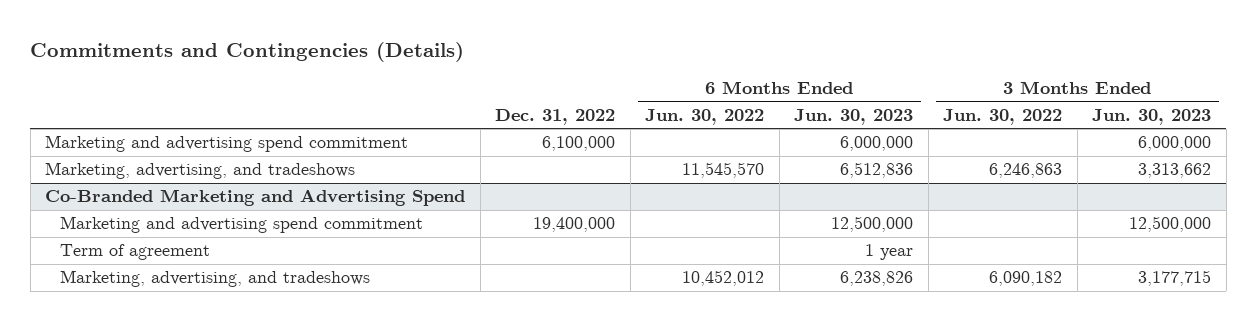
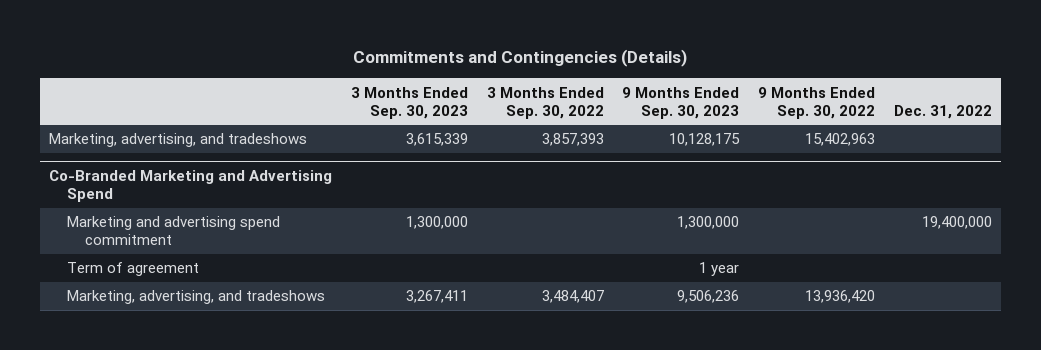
- | Dec. 31, 2022 | 6 Months Ended Jun. 30, 2022 | 6 Months Ended Jun. 30, 2023 | 3 Months Ended Jun. 30, 2022 | 3 Months Ended Jun. 30, 2023
+ | 3 Months Ended Sep. 30, 2023 | 3 Months Ended Sep. 30, 2022 | 9 Months Ended Sep. 30, 2023 | 9 Months Ended Sep. 30, 2022 | Dec. 31, 2022
- Marketing and advertising spend commitment | 6,100,000 | | 6,000,000 | | 6,000,000

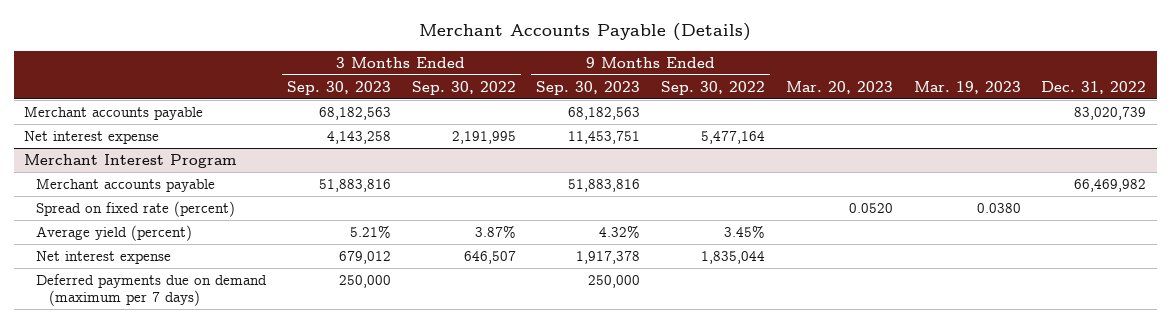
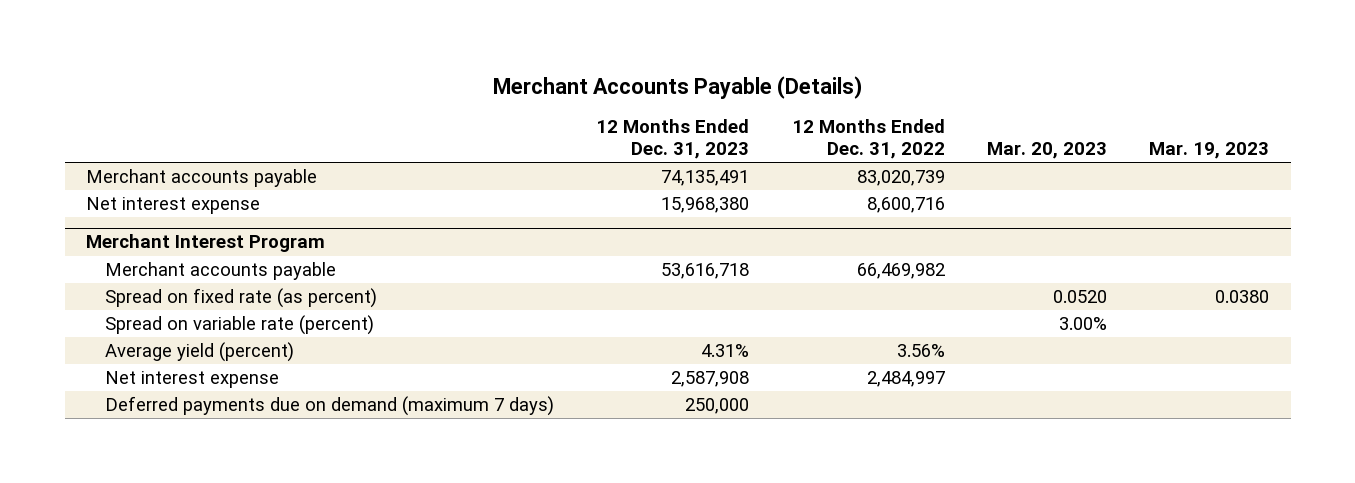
- | 3 Months Ended Sep. 30, 2023 | 3 Months Ended Sep. 30, 2022 | 9 Months Ended Sep. 30, 2023 | 9 Months Ended Sep. 30, 2022 | Mar. 20, 2023 | Mar. 19, 2023 | Dec. 31, 2022
+ | 12 Months Ended Dec. 31, 2023 | 12 Months Ended Dec. 31, 2022 | Mar. 20, 2023 | Mar. 19, 2023
@ Merchant Interest Program
- Spread on fixed rate (percent) | | | | | 0.0520 | 0.0380 |
+ Spread on fixed rate (as percent) | | | 0.0520 | 0.0380
+ Spread on variable rate (percent) | | | 3.00% |
- Deferred payments due on demand (maximum per 7 days) | 250,000 | | 250,000 | | | |
+ Deferred payments due on demand (maximum 7 days) | 250,000 | | |

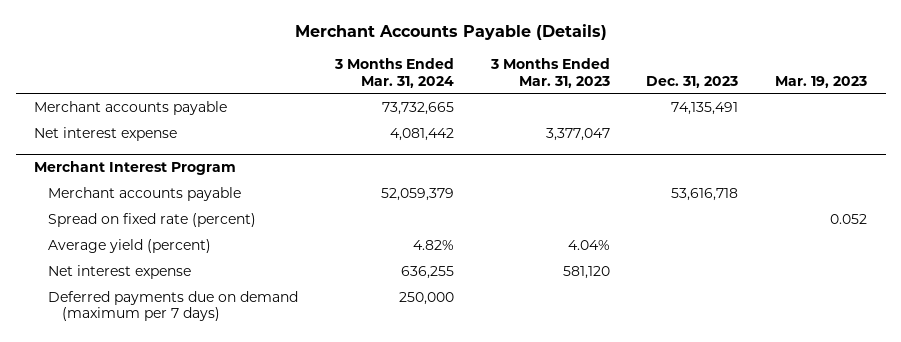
- | 12 Months Ended Dec. 31, 2023 | 12 Months Ended Dec. 31, 2022 | Mar. 20, 2023 | Mar. 19, 2023
+ | 3 Months Ended Mar. 31, 2024 | 3 Months Ended Mar. 31, 2023 | Dec. 31, 2023 | Mar. 19, 2023
@ Merchant Interest Program
- Spread on fixed rate (as percent) | | | 0.0520 | 0.0380
- Spread on variable rate (percent) | | | 3.00% |
+ Spread on fixed rate (percent) | | | | 0.052
- Deferred payments due on demand (maximum 7 days) | 250,000 | | |
+ Deferred payments due on demand (maximum per 7 days) | 250,000 | | |

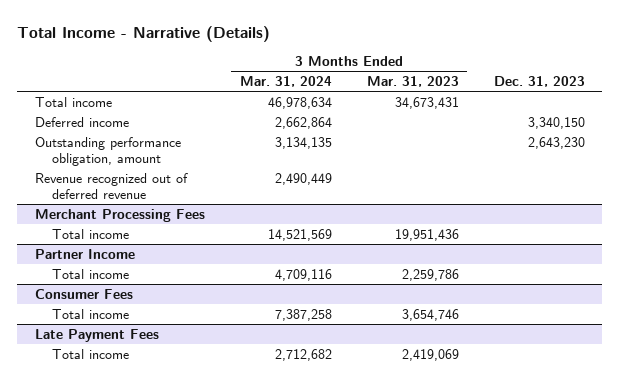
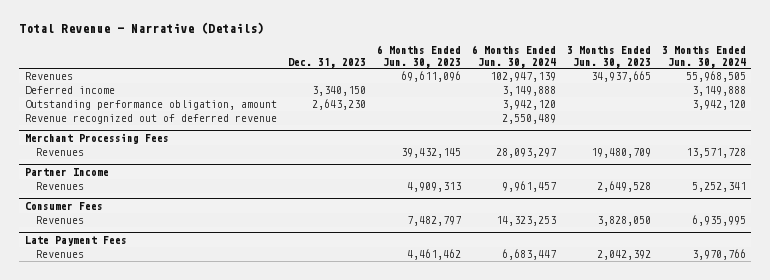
- Total Income - Narrative (Details)
+ Total Revenue - Narrative (Details)
- | 3 Months Ended Mar. 31, 2024 | 3 Months Ended Mar. 31, 2023 | Dec. 31, 2023
+ | Dec. 31, 2023 | 6 Months Ended Jun. 30, 2023 | 6 Months Ended Jun. 30, 2024 | 3 Months Ended Jun. 30, 2023 | 3 Months Ended Jun. 30, 2024
- Total income | 46,978,634 | 34,673,431 |
+ Revenues | | 69,611,096 | 102,947,139 | 34,937,665 | 55,968,505
@ Merchant Processing Fees
- Total income | 14,521,569 | 19,951,436 |
+ Revenues | | 39,432,145 | 28,093,297 | 19,480,709 | 13,571,728
@ Partner Income
- Total income | 4,709,116 | 2,259,786 |
+ Revenues | | 4,909,313 | 9,961,457 | 2,649,528 | 5,252,341
@ Consumer Fees
- Total income | 7,387,258 | 3,654,746 |
+ Revenues | | 7,482,797 | 14,323,253 | 3,828,050 | 6,935,995
@ Late Payment Fees
- Total income | 2,712,682 | 2,419,069 |
+ Revenues | | 4,461,462 | 6,683,447 | 2,042,392 | 3,970,766

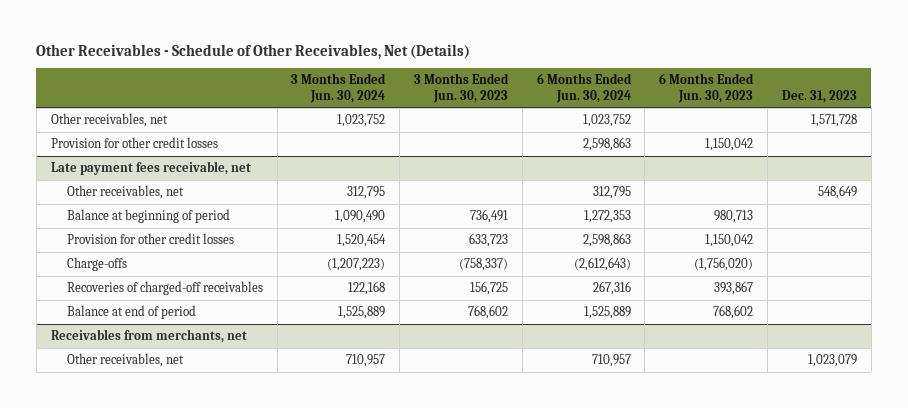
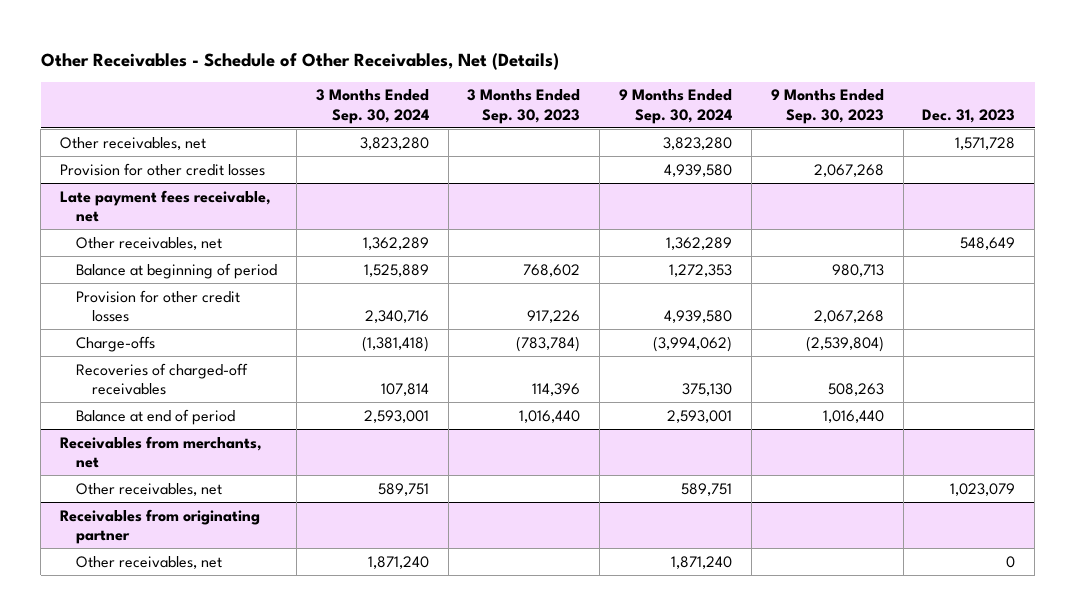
- | 3 Months Ended Jun. 30, 2024 | 3 Months Ended Jun. 30, 2023 | 6 Months Ended Jun. 30, 2024 | 6 Months Ended Jun. 30, 2023 | Dec. 31, 2023
+ | 3 Months Ended Sep. 30, 2024 | 3 Months Ended Sep. 30, 2023 | 9 Months Ended Sep. 30, 2024 | 9 Months Ended Sep. 30, 2023 | Dec. 31, 2023
+ Receivables from originating partner
+ Other receivables, net | 1,871,240 | | 1,871,240 | | 0

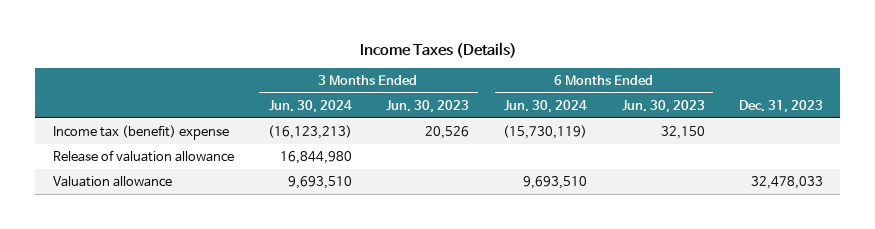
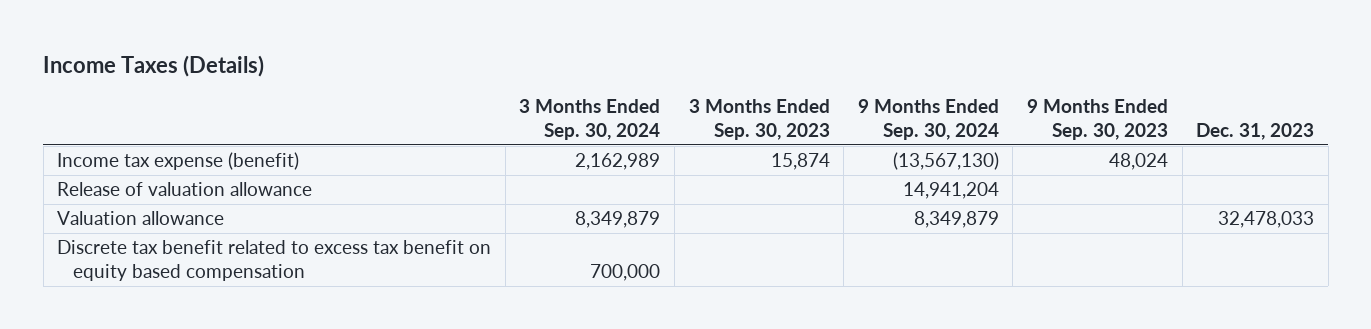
- | 3 Months Ended Jun. 30, 2024 | 3 Months Ended Jun. 30, 2023 | 6 Months Ended Jun. 30, 2024 | 6 Months Ended Jun. 30, 2023 | Dec. 31, 2023
+ | 3 Months Ended Sep. 30, 2024 | 3 Months Ended Sep. 30, 2023 | 9 Months Ended Sep. 30, 2024 | 9 Months Ended Sep. 30, 2023 | Dec. 31, 2023
- Income tax (benefit) expense | (16,123,213) | 20,526 | (15,730,119) | 32,150 |
+ Income tax expense (benefit) | 2,162,989 | 15,874 | (13,567,130) | 48,024 |
+ Discrete tax benefit related to excess tax benefit on equity based compensation | 700,000 | | | |

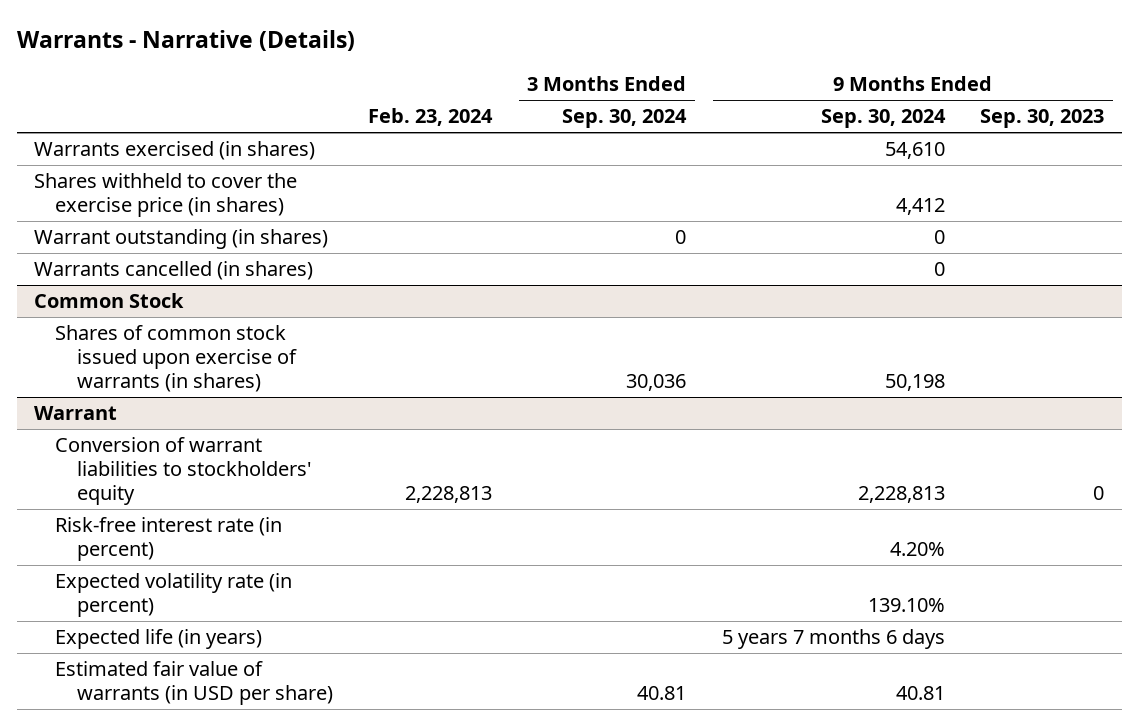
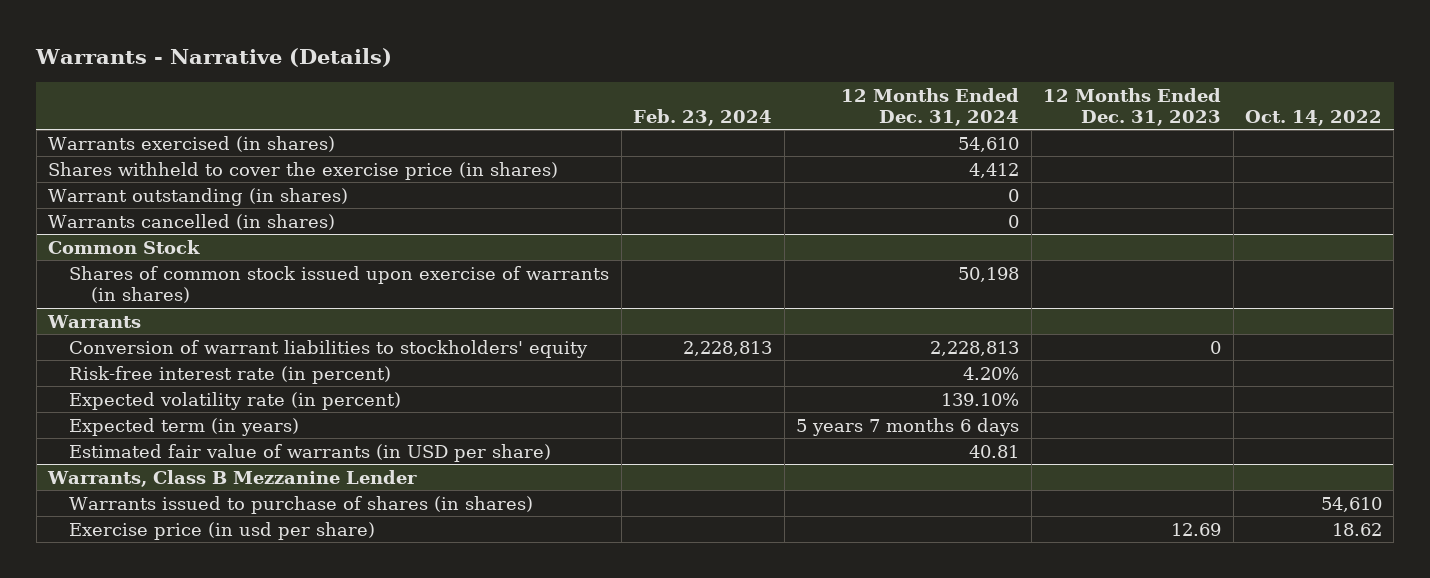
- | Feb. 23, 2024 | 3 Months Ended Sep. 30, 2024 | 9 Months Ended Sep. 30, 2024 | 9 Months Ended Sep. 30, 2023
+ | Feb. 23, 2024 | 12 Months Ended Dec. 31, 2024 | 12 Months Ended Dec. 31, 2023 | Oct. 14, 2022
- Warrant
+ Warrants
- Expected life (in years) | | | 5 years 7 months 6 days |
+ Expected term (in years) | | 5 years 7 months 6 days | |
+ Warrants, Class B Mezzanine Lender
+ Warrants issued to purchase of shares (in shares) | | | | 54,610
+ Exercise price (in usd per share) | | | 12.69 | 18.62

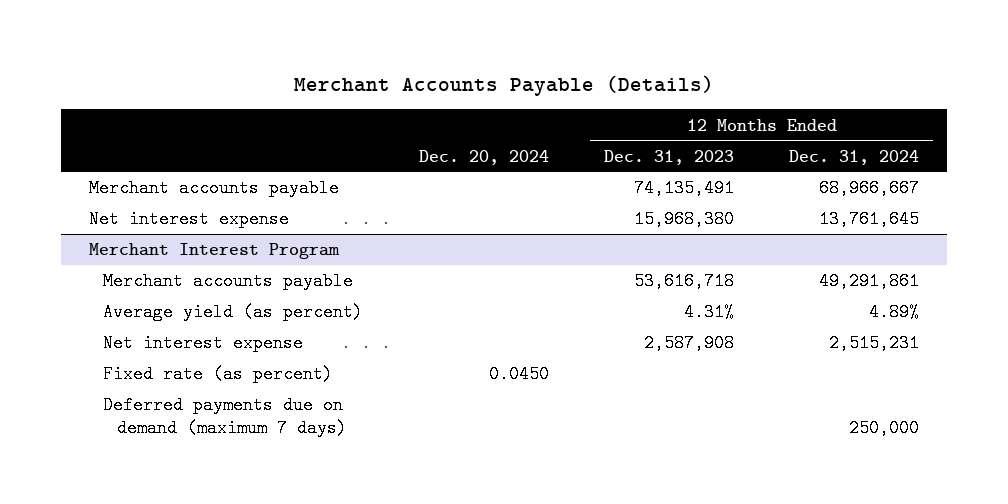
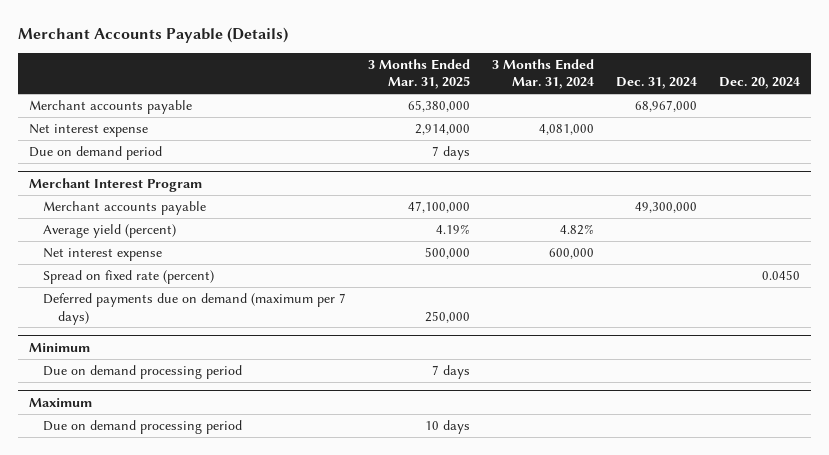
- | Dec. 20, 2024 | 12 Months Ended Dec. 31, 2023 | 12 Months Ended Dec. 31, 2024
+ | 3 Months Ended Mar. 31, 2025 | 3 Months Ended Mar. 31, 2024 | Dec. 31, 2024 | Dec. 20, 2024
+ Due on demand period | 7 days | | |
@ Merchant Interest Program
- Average yield (as percent) | | 4.31% | 4.89%
+ Average yield (percent) | 4.19% | 4.82% | |
- Fixed rate (as percent) | 0.0450 | |
- Deferred payments due on demand (maximum 7 days) | | | 250,000
+ Spread on fixed rate (percent) | | | | 0.0450
+ Deferred payments due on demand (maximum per 7 days) | 250,000 | | |
+ Minimum
+ Due on demand processing period | 7 days | | |
+ Maximum
+ Due on demand processing period | 10 days | | |

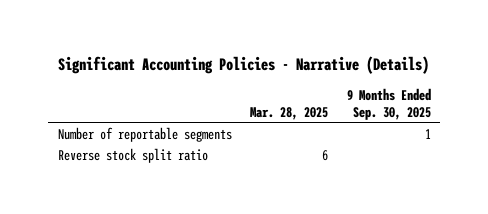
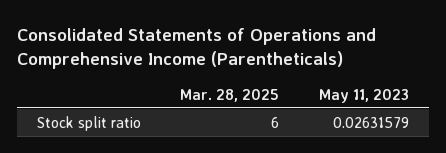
- Significant Accounting Policies - Narrative (Details)
+ Consolidated Statements of Operations and Comprehensive Income (Parentheticals)
- | Mar. 28, 2025 | 9 Months Ended Sep. 30, 2025
+ | Mar. 28, 2025 | May 11, 2023
- Number of reportable segments | | 1
- Reverse stock split ratio | 6 |
+ Stock split ratio | 6 | 0.02631579

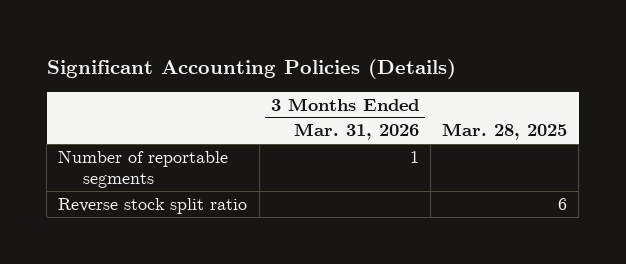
- Consolidated Statements of Operations and Comprehensive Income (Parentheticals)
+ Significant Accounting Policies (Details)
- | Mar. 28, 2025 | May 11, 2023
+ | 3 Months Ended Mar. 31, 2026 | Mar. 28, 2025
- Stock split ratio | 6 | 0.02631579
+ Number of reportable segments | 1 |
+ Reverse stock split ratio | | 6

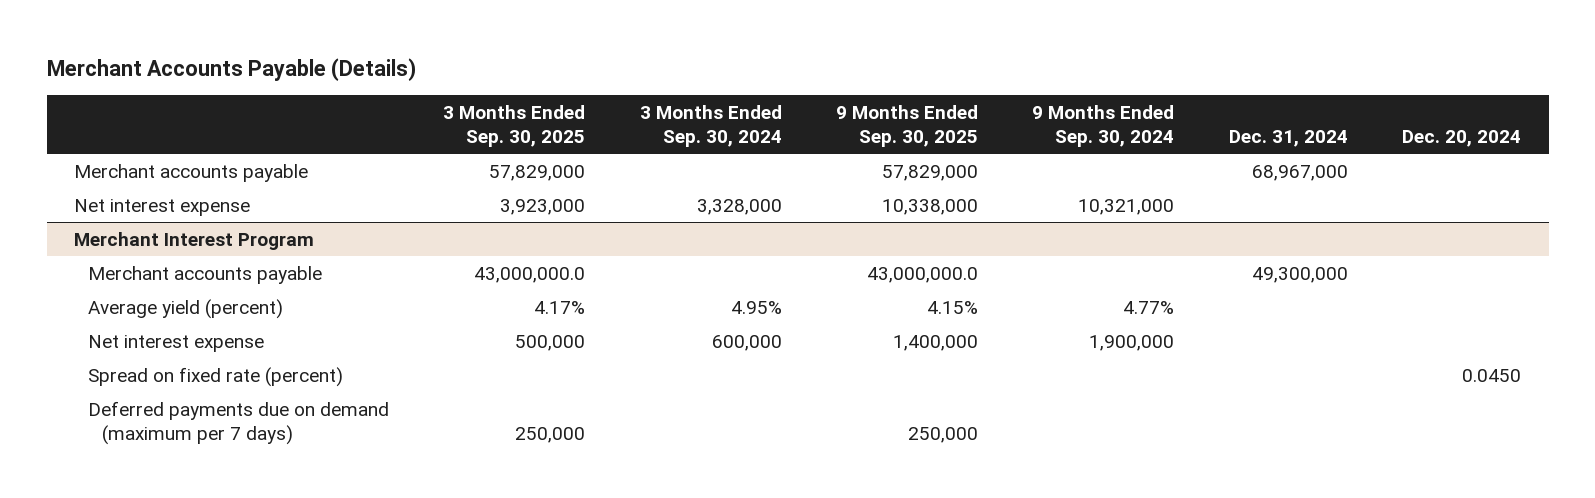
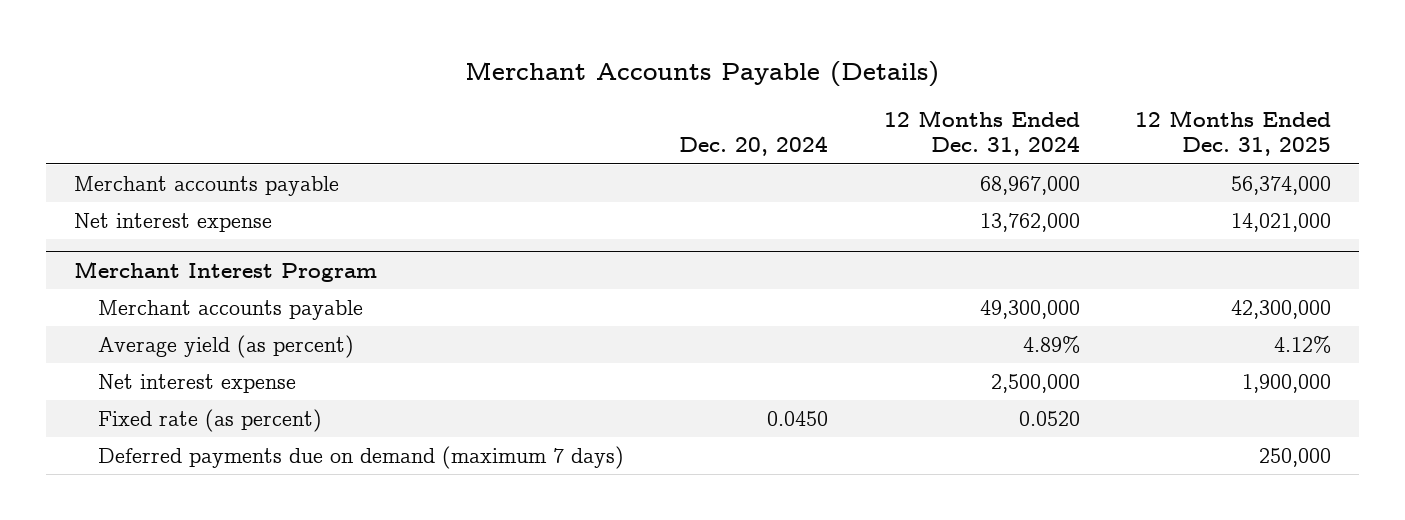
- | 3 Months Ended Sep. 30, 2025 | 3 Months Ended Sep. 30, 2024 | 9 Months Ended Sep. 30, 2025 | 9 Months Ended Sep. 30, 2024 | Dec. 31, 2024 | Dec. 20, 2024
+ | Dec. 20, 2024 | 12 Months Ended Dec. 31, 2024 | 12 Months Ended Dec. 31, 2025
@ Merchant Interest Program
- Average yield (percent) | 4.17% | 4.95% | 4.15% | 4.77% | |
+ Average yield (as percent) | | 4.89% | 4.12%
- Spread on fixed rate (percent) | | | | | | 0.0450
- Deferred payments due on demand (maximum per 7 days) | 250,000 | | 250,000 | | |
+ Fixed rate (as percent) | 0.0450 | 0.0520 |
+ Deferred payments due on demand (maximum 7 days) | | | 250,000

